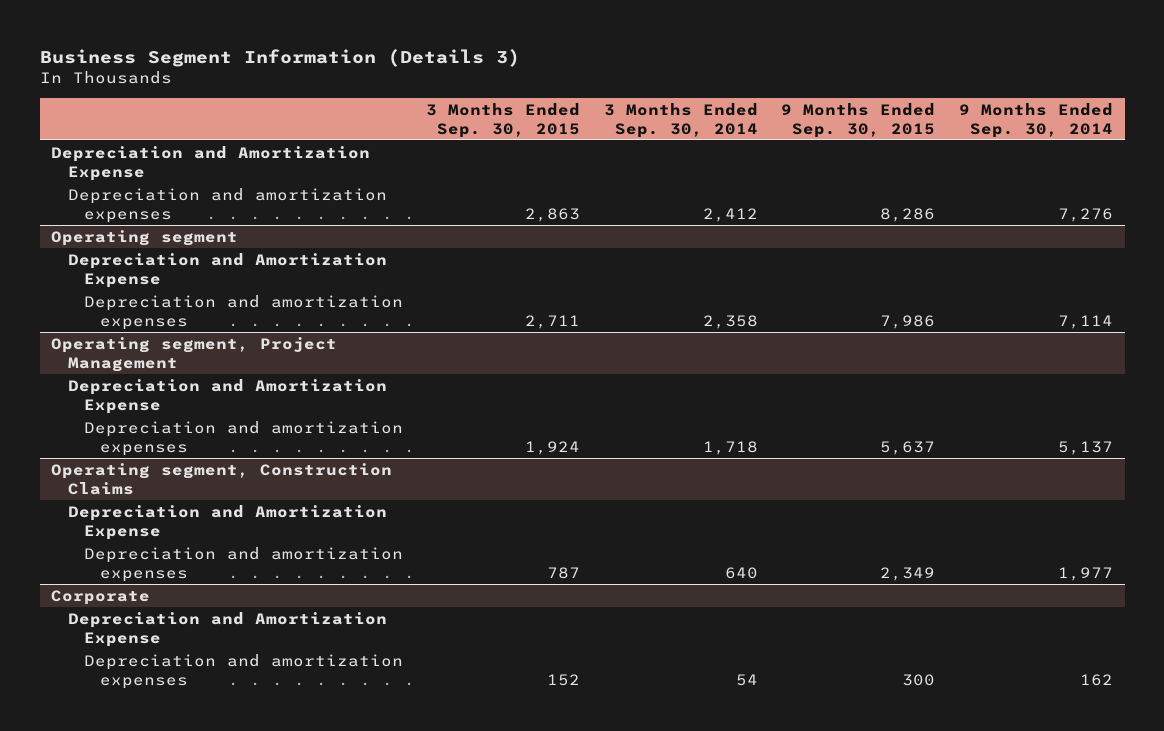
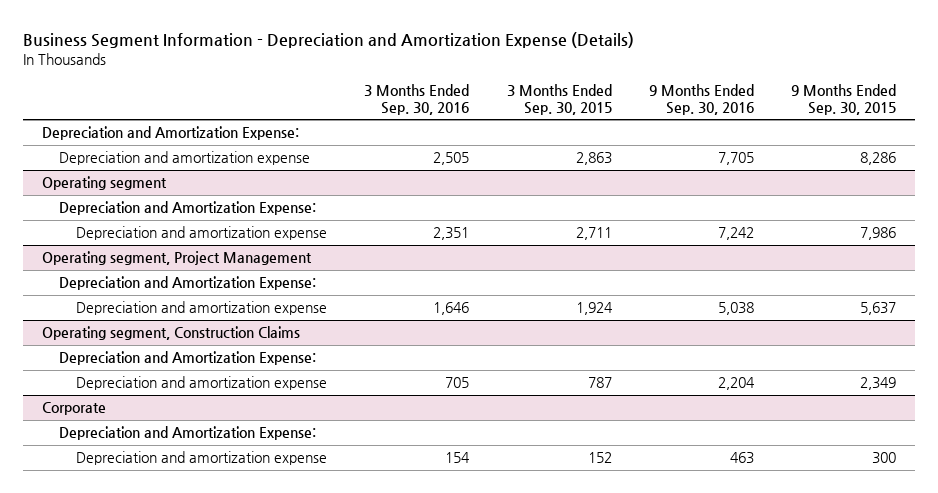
- Business Segment Information (Details 3)
+ Business Segment Information - Depreciation and Amortization Expense (Details)
- | 3 Months Ended Sep. 30, 2015 | 3 Months Ended Sep. 30, 2014 | 9 Months Ended Sep. 30, 2015 | 9 Months Ended Sep. 30, 2014
+ | 3 Months Ended Sep. 30, 2016 | 3 Months Ended Sep. 30, 2015 | 9 Months Ended Sep. 30, 2016 | 9 Months Ended Sep. 30, 2015
- Depreciation and Amortization Expense
- Depreciation and amortization expenses | 2,863 | 2,412 | 8,286 | 7,276
+ Depreciation and Amortization Expense:
+ Depreciation and amortization expense | 2,505 | 2,863 | 7,705 | 8,286
@ Operating segment
- Depreciation and Amortization Expense
- Depreciation and amortization expenses | 2,711 | 2,358 | 7,986 | 7,114
+ Depreciation and Amortization Expense:
+ Depreciation and amortization expense | 2,351 | 2,711 | 7,242 | 7,986
@ Operating segment, Project Management
- Depreciation and Amortization Expense
- Depreciation and amortization expenses | 1,924 | 1,718 | 5,637 | 5,137
+ Depreciation and Amortization Expense:
+ Depreciation and amortization expense | 1,646 | 1,924 | 5,038 | 5,637
@ Operating segment, Construction Claims
- Depreciation and Amortization Expense
- Depreciation and amortization expenses | 787 | 640 | 2,349 | 1,977
+ Depreciation and Amortization Expense:
+ Depreciation and amortization expense | 705 | 787 | 2,204 | 2,349
@ Corporate
- Depreciation and Amortization Expense
- Depreciation and amortization expenses | 152 | 54 | 300 | 162
+ Depreciation and Amortization Expense:
+ Depreciation and amortization expense | 154 | 152 | 463 | 300

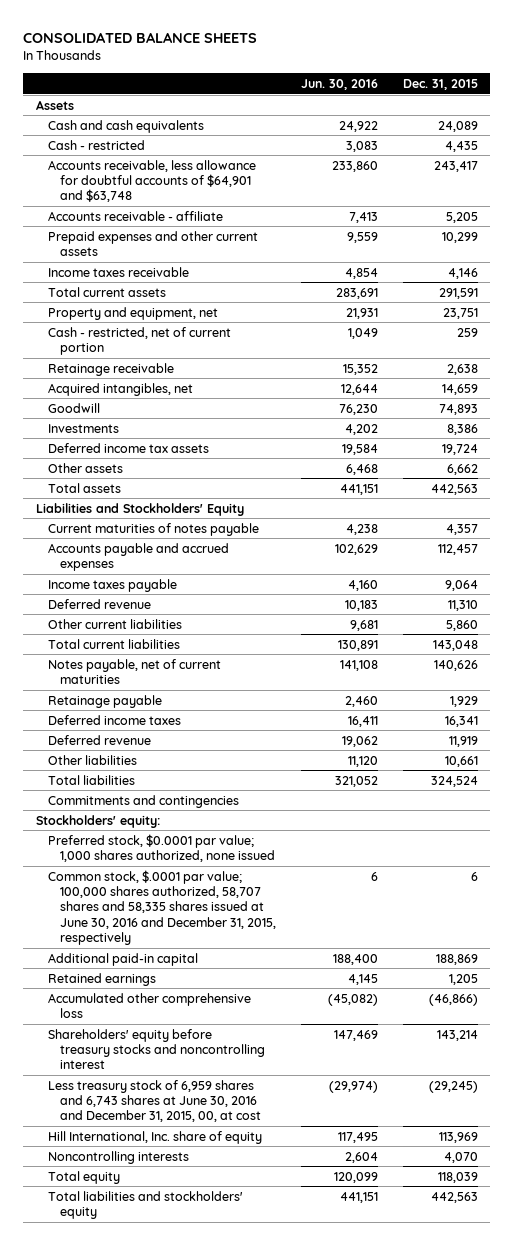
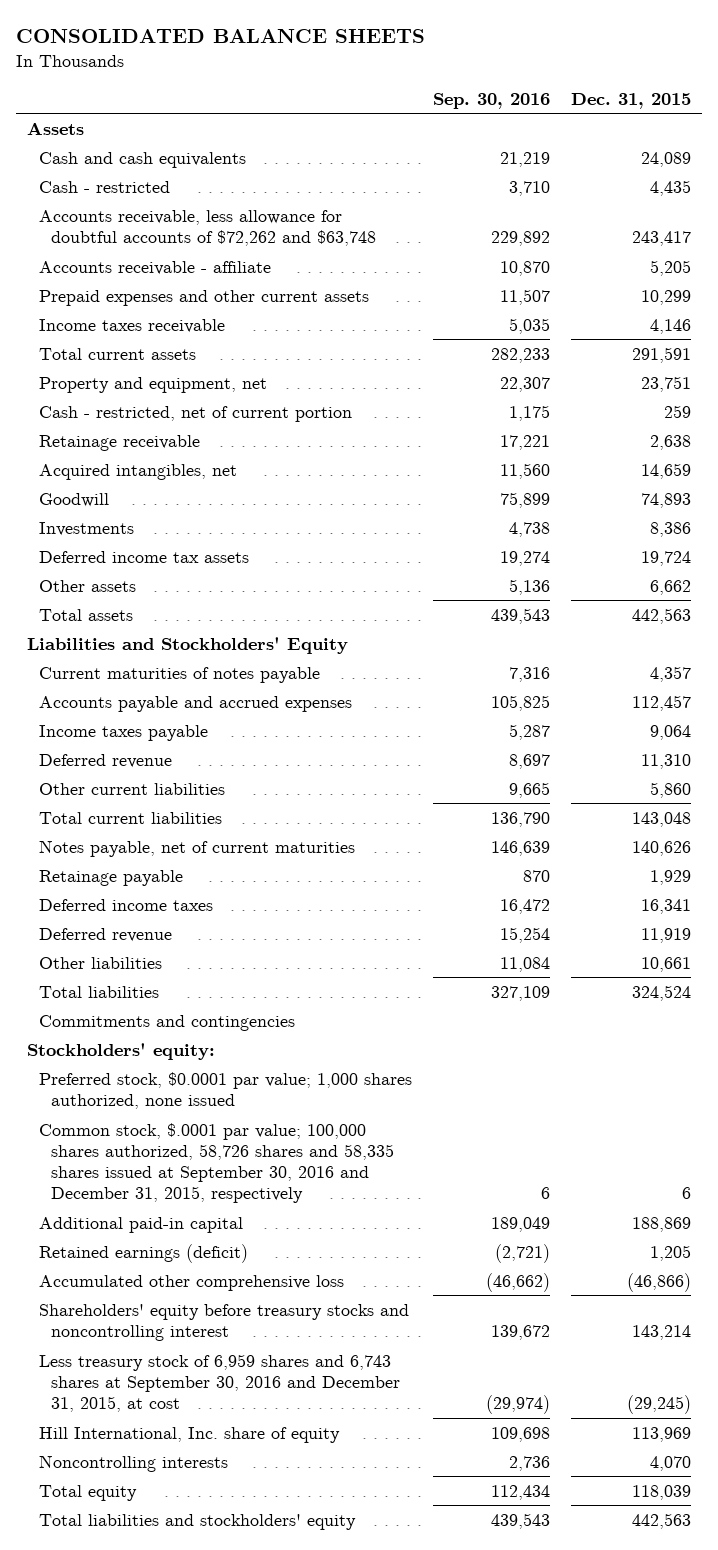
- | Jun. 30, 2016 | Dec. 31, 2015
+ | Sep. 30, 2016 | Dec. 31, 2015
- Accounts receivable, less allowance for doubtful accounts of $64,901 and $63,748 | 233,860 | 243,417
+ Accounts receivable, less allowance for doubtful accounts of $72,262 and $63,748 | 229,892 | 243,417
- Common stock, $.0001 par value; 100,000 shares authorized, 58,707 shares and 58,335 shares issued at June 30, 2016 and December 31, 2015, respectively | 6 | 6
+ Common stock, $.0001 par value; 100,000 shares authorized, 58,726 shares and 58,335 shares issued at September 30, 2016 and December 31, 2015, respectively | 6 | 6
- Retained earnings | 4,145 | 1,205
+ Retained earnings (deficit) | (2,721) | 1,205
- Less treasury stock of 6,959 shares and 6,743 shares at June 30, 2016 and December 31, 2015, 00, at cost | (29,974) | (29,245)
+ Less treasury stock of 6,959 shares and 6,743 shares at September 30, 2016 and December 31, 2015, at cost | (29,974) | (29,245)

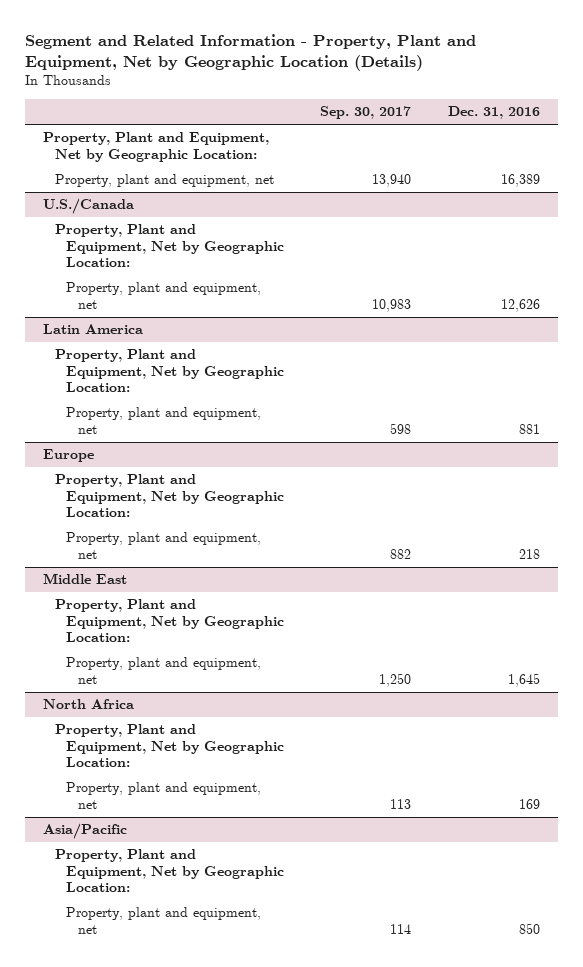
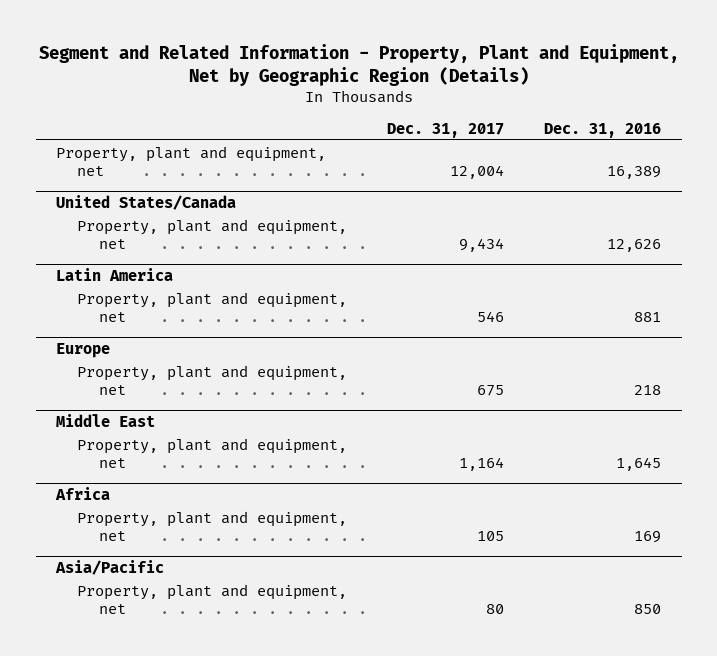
- Segment and Related Information - Property, Plant and Equipment, Net by Geographic Location (Details)
+ Segment and Related Information - Property, Plant and Equipment, Net by Geographic Region (Details)
- | Sep. 30, 2017 | Dec. 31, 2016
+ | Dec. 31, 2017 | Dec. 31, 2016
- Property, Plant and Equipment, Net by Geographic Location:
- U.S./Canada
- Property, Plant and Equipment, Net by Geographic Location:
+ United States/Canada
@ Latin America
- Property, Plant and Equipment, Net by Geographic Location:
@ Europe
- Property, Plant and Equipment, Net by Geographic Location:
@ Middle East
- Property, Plant and Equipment, Net by Geographic Location:
- North Africa
- Property, Plant and Equipment, Net by Geographic Location:
+ Africa
@ Asia/Pacific
- Property, Plant and Equipment, Net by Geographic Location:

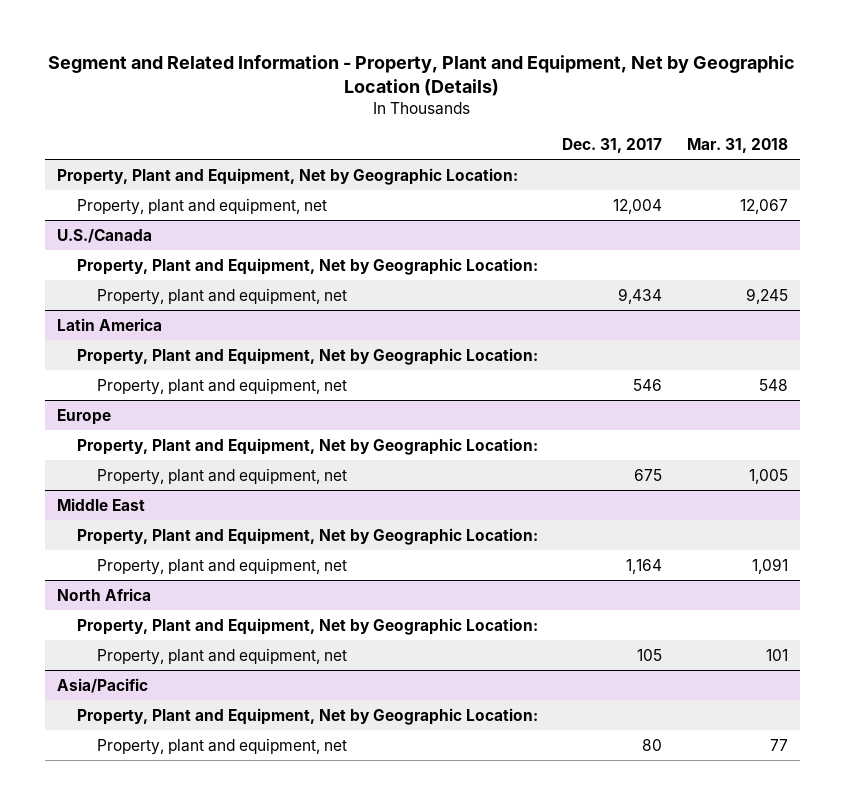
- Segment and Related Information - Property, Plant and Equipment, Net by Geographic Region (Details)
+ Segment and Related Information - Property, Plant and Equipment, Net by Geographic Location (Details)
- | Dec. 31, 2017 | Dec. 31, 2016
+ | Dec. 31, 2017 | Mar. 31, 2018
+ Property, Plant and Equipment, Net by Geographic Location:
- United States/Canada
+ U.S./Canada
+ Property, Plant and Equipment, Net by Geographic Location:
@ Latin America
+ Property, Plant and Equipment, Net by Geographic Location:
@ Europe
+ Property, Plant and Equipment, Net by Geographic Location:
@ Middle East
+ Property, Plant and Equipment, Net by Geographic Location:
- Africa
+ North Africa
+ Property, Plant and Equipment, Net by Geographic Location:
@ Asia/Pacific
+ Property, Plant and Equipment, Net by Geographic Location:

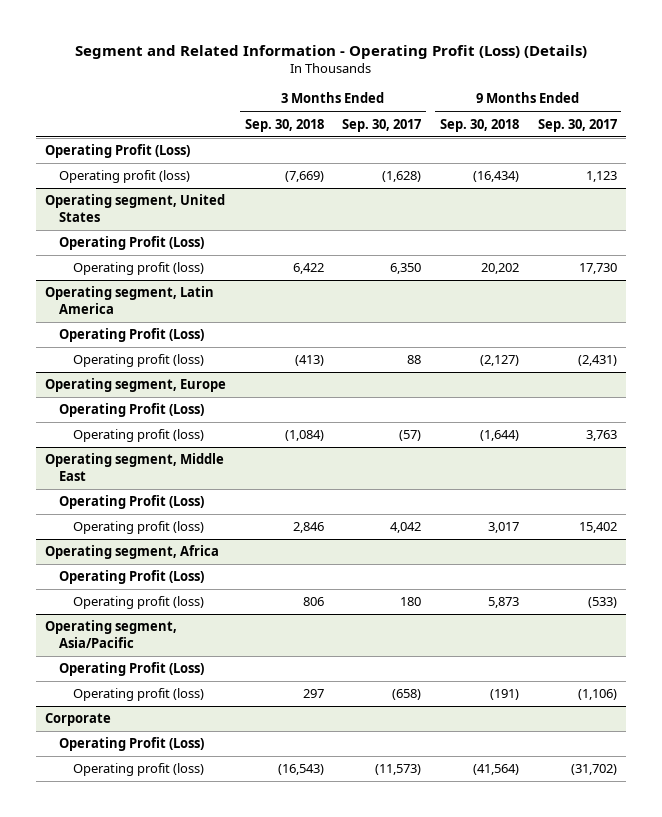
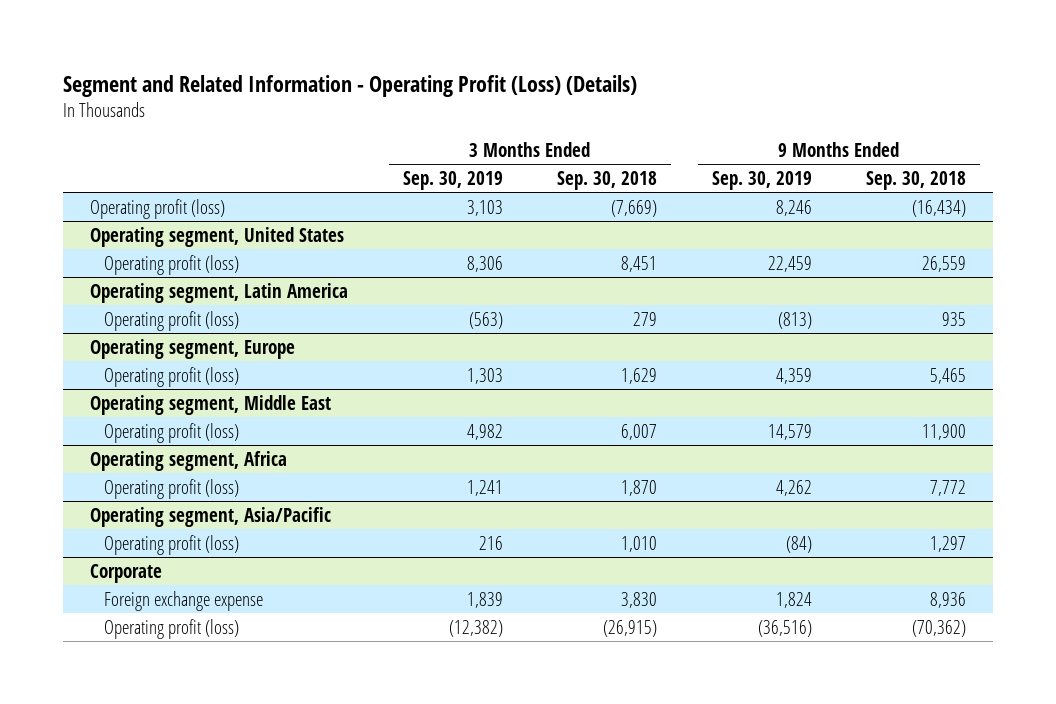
- | 3 Months Ended Sep. 30, 2018 | 3 Months Ended Sep. 30, 2017 | 9 Months Ended Sep. 30, 2018 | 9 Months Ended Sep. 30, 2017
+ | 3 Months Ended Sep. 30, 2019 | 3 Months Ended Sep. 30, 2018 | 9 Months Ended Sep. 30, 2019 | 9 Months Ended Sep. 30, 2018
- Operating Profit (Loss)
@ Operating segment, United States
- Operating Profit (Loss)
- Operating profit (loss) | 6,422 | 6,350 | 20,202 | 17,730
+ Operating profit (loss) | 8,306 | 8,451 | 22,459 | 26,559
@ Operating segment, Latin America
- Operating Profit (Loss)
- Operating profit (loss) | (413) | 88 | (2,127) | (2,431)
+ Operating profit (loss) | (563) | 279 | (813) | 935
@ Operating segment, Europe
- Operating Profit (Loss)
- Operating profit (loss) | (1,084) | (57) | (1,644) | 3,763
+ Operating profit (loss) | 1,303 | 1,629 | 4,359 | 5,465
@ Operating segment, Middle East
- Operating Profit (Loss)
- Operating profit (loss) | 2,846 | 4,042 | 3,017 | 15,402
+ Operating profit (loss) | 4,982 | 6,007 | 14,579 | 11,900
@ Operating segment, Africa
- Operating Profit (Loss)
- Operating profit (loss) | 806 | 180 | 5,873 | (533)
+ Operating profit (loss) | 1,241 | 1,870 | 4,262 | 7,772
@ Operating segment, Asia/Pacific
- Operating Profit (Loss)
- Operating profit (loss) | 297 | (658) | (191) | (1,106)
+ Operating profit (loss) | 216 | 1,010 | (84) | 1,297
@ Corporate
- Operating Profit (Loss)
- Operating profit (loss) | (16,543) | (11,573) | (41,564) | (31,702)
+ Foreign exchange expense | 1,839 | 3,830 | 1,824 | 8,936
+ Operating profit (loss) | (12,382) | (26,915) | (36,516) | (70,362)

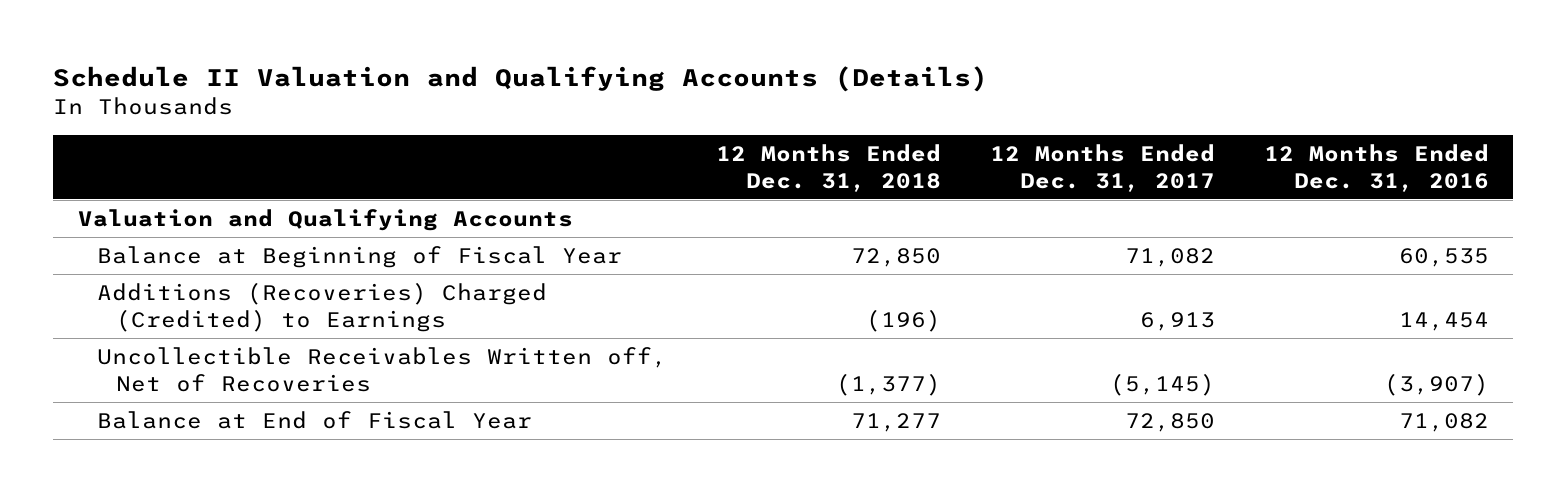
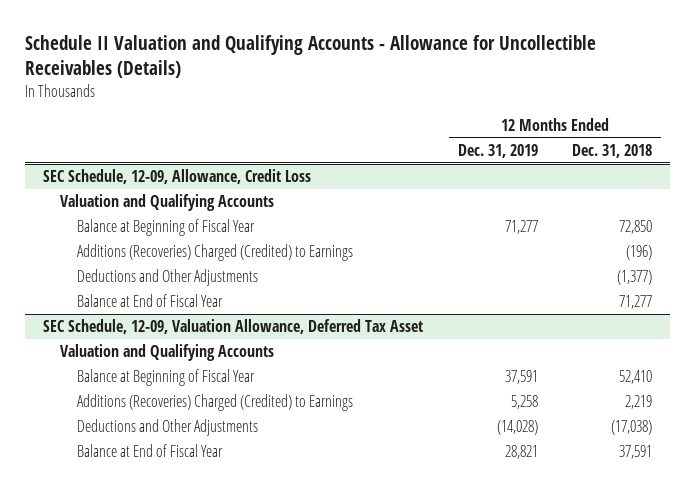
- Schedule II Valuation and Qualifying Accounts (Details)
+ Schedule II Valuation and Qualifying Accounts - Allowance for Uncollectible Receivables (Details)
- | 12 Months Ended Dec. 31, 2018 | 12 Months Ended Dec. 31, 2017 | 12 Months Ended Dec. 31, 2016
+ | 12 Months Ended Dec. 31, 2019 | 12 Months Ended Dec. 31, 2018
+ SEC Schedule, 12-09, Allowance, Credit Loss
- Uncollectible Receivables Written off, Net of Recoveries | (1,377) | (5,145) | (3,907)
+ Deductions and Other Adjustments | | (1,377)
+ SEC Schedule, 12-09, Valuation Allowance, Deferred Tax Asset
+ Valuation and Qualifying Accounts
+ Balance at Beginning of Fiscal Year | 37,591 | 52,410
+ Additions (Recoveries) Charged (Credited) to Earnings | 5,258 | 2,219
+ Deductions and Other Adjustments | (14,028) | (17,038)
+ Balance at End of Fiscal Year | 28,821 | 37,591

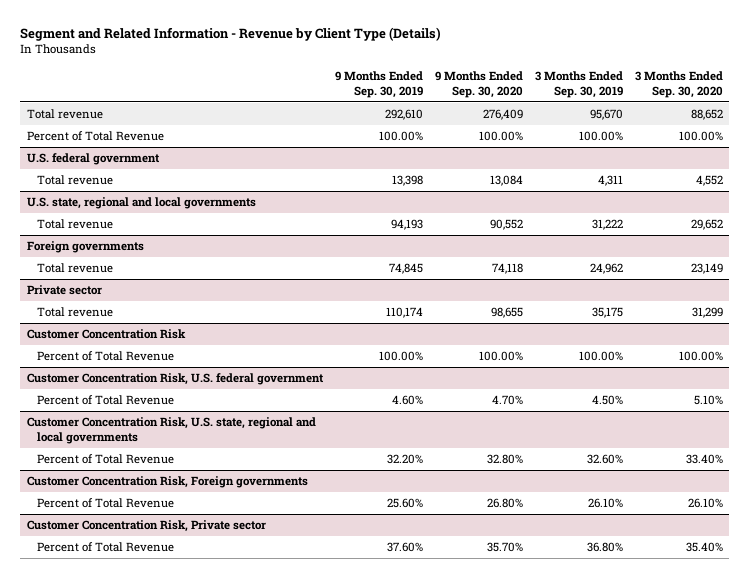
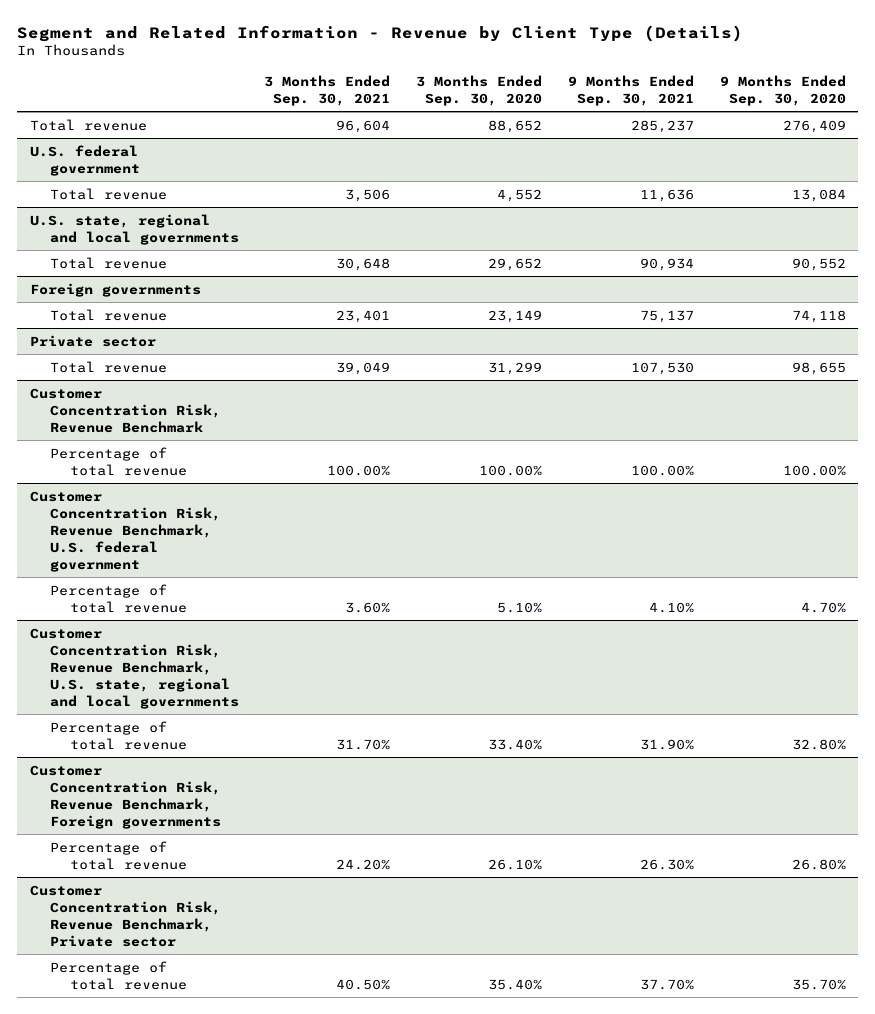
- | 9 Months Ended Sep. 30, 2019 | 9 Months Ended Sep. 30, 2020 | 3 Months Ended Sep. 30, 2019 | 3 Months Ended Sep. 30, 2020
+ | 3 Months Ended Sep. 30, 2021 | 3 Months Ended Sep. 30, 2020 | 9 Months Ended Sep. 30, 2021 | 9 Months Ended Sep. 30, 2020
- Percent of Total Revenue | 100.00% | 100.00% | 100.00% | 100.00%
- Customer Concentration Risk
- Percent of Total Revenue | 100.00% | 100.00% | 100.00% | 100.00%
- Customer Concentration Risk, U.S. federal government
- Percent of Total Revenue | 4.60% | 4.70% | 4.50% | 5.10%
- Customer Concentration Risk, U.S. state, regional and local governments
- Percent of Total Revenue | 32.20% | 32.80% | 32.60% | 33.40%
- Customer Concentration Risk, Foreign governments
- Percent of Total Revenue | 25.60% | 26.80% | 26.10% | 26.10%
- Customer Concentration Risk, Private sector
- Percent of Total Revenue | 37.60% | 35.70% | 36.80% | 35.40%
+ Customer Concentration Risk, Revenue Benchmark
+ Percentage of total revenue | 100.00% | 100.00% | 100.00% | 100.00%
+ Customer Concentration Risk, Revenue Benchmark, U.S. federal government
+ Percentage of total revenue | 3.60% | 5.10% | 4.10% | 4.70%
+ Customer Concentration Risk, Revenue Benchmark, U.S. state, regional and local governments
+ Percentage of total revenue | 31.70% | 33.40% | 31.90% | 32.80%
+ Customer Concentration Risk, Revenue Benchmark, Foreign governments
+ Percentage of total revenue | 24.20% | 26.10% | 26.30% | 26.80%
+ Customer Concentration Risk, Revenue Benchmark, Private sector
+ Percentage of total revenue | 40.50% | 35.40% | 37.70% | 35.70%

